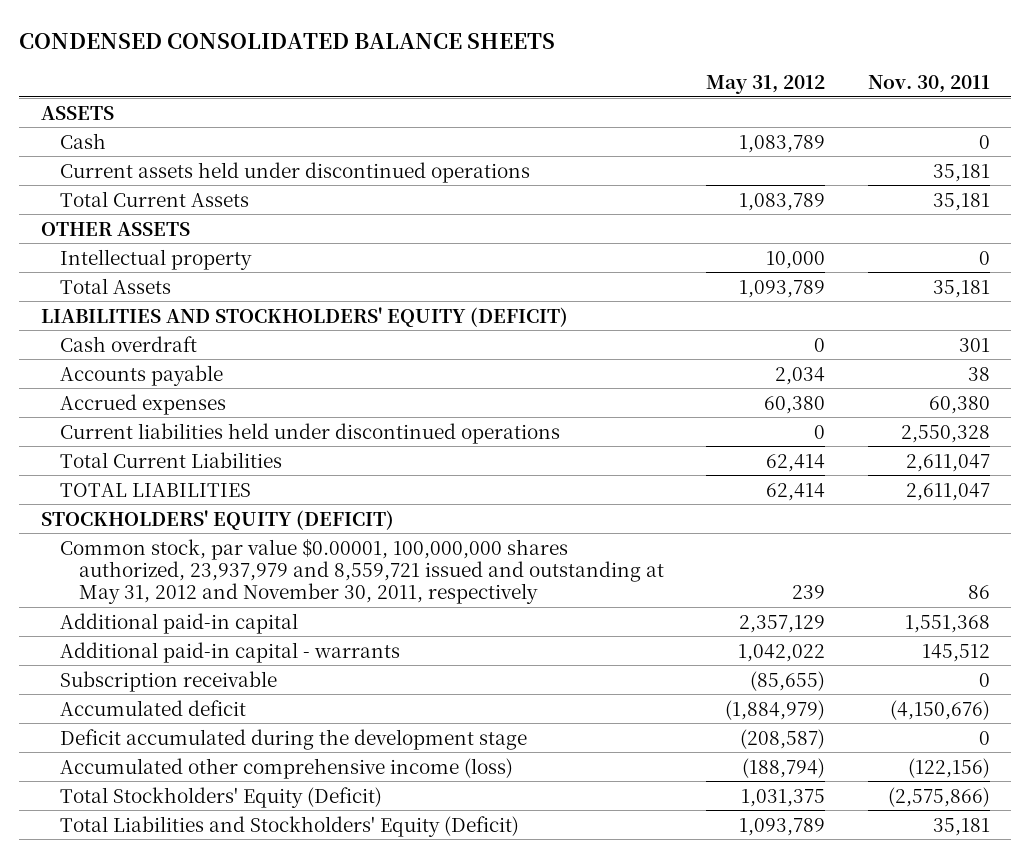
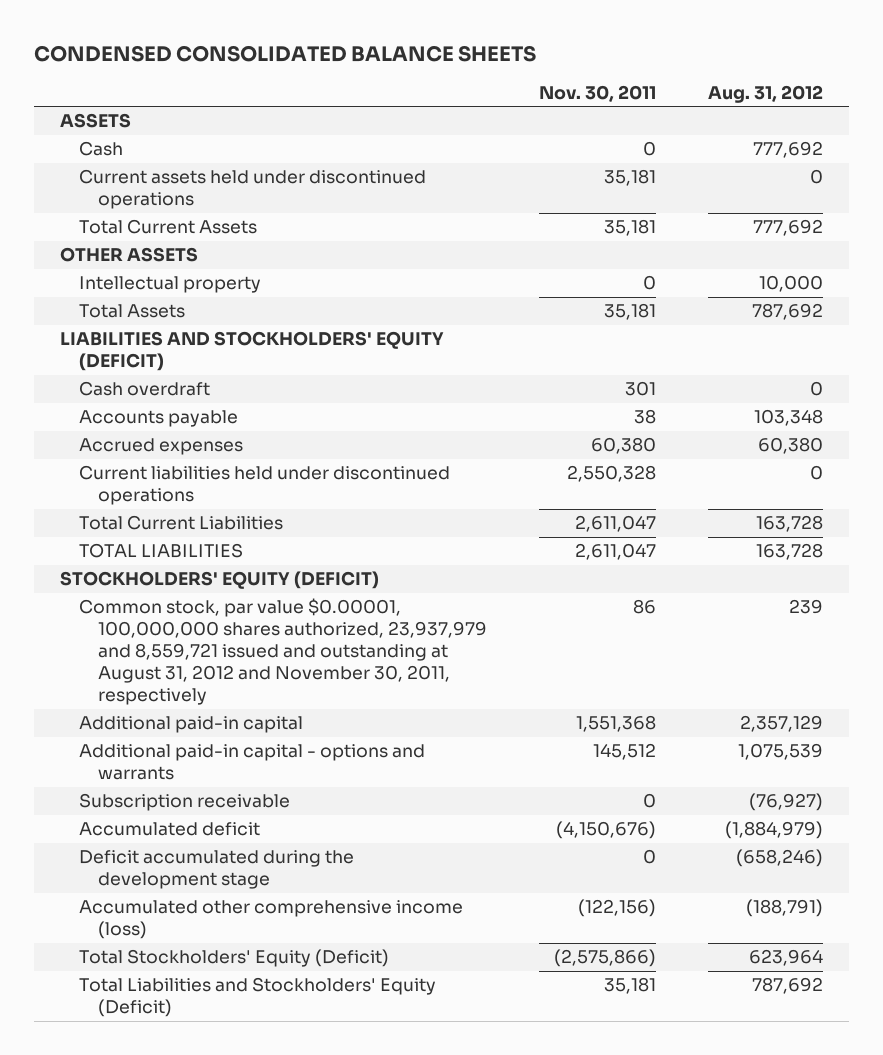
- | May 31, 2012 | Nov. 30, 2011
+ | Nov. 30, 2011 | Aug. 31, 2012
- Common stock, par value $0.00001, 100,000,000 shares authorized, 23,937,979 and 8,559,721 issued and outstanding at May 31, 2012 and November 30, 2011, respectively | 239 | 86
+ Common stock, par value $0.00001, 100,000,000 shares authorized, 23,937,979 and 8,559,721 issued and outstanding at August 31, 2012 and November 30, 2011, respectively | 86 | 239
- Additional paid-in capital - warrants | 1,042,022 | 145,512
+ Additional paid-in capital - options and warrants | 145,512 | 1,075,539

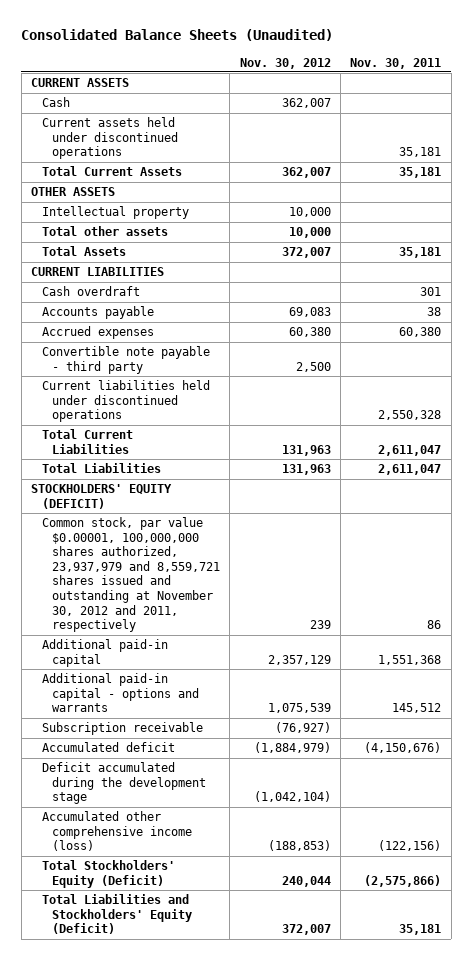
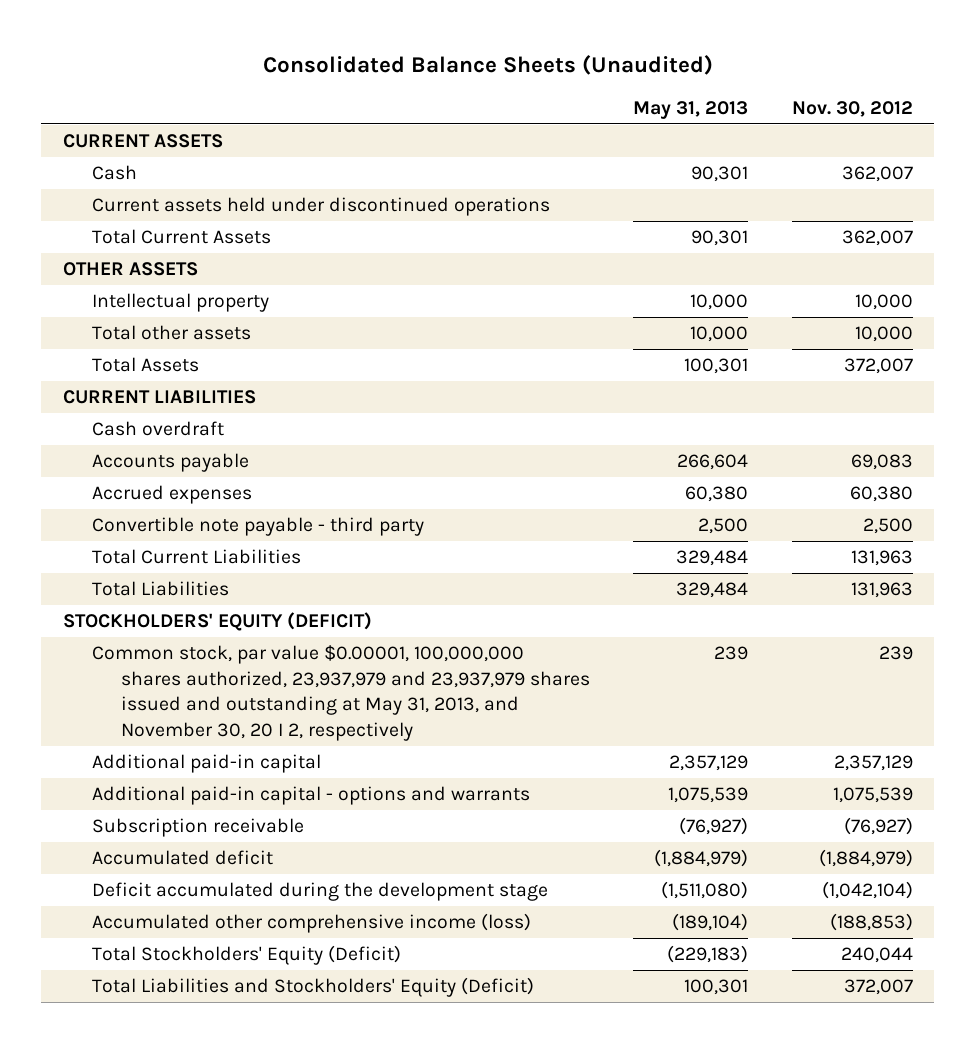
- | Nov. 30, 2012 | Nov. 30, 2011
+ | May 31, 2013 | Nov. 30, 2012
- Current liabilities held under discontinued operations | | 2,550,328
- Common stock, par value $0.00001, 100,000,000 shares authorized, 23,937,979 and 8,559,721 shares issued and outstanding at November 30, 2012 and 2011, respectively | 239 | 86
+ Common stock, par value $0.00001, 100,000,000 shares authorized, 23,937,979 and 23,937,979 shares issued and outstanding at May 31, 2013, and November 30, 20 I 2, respectively | 239 | 239

